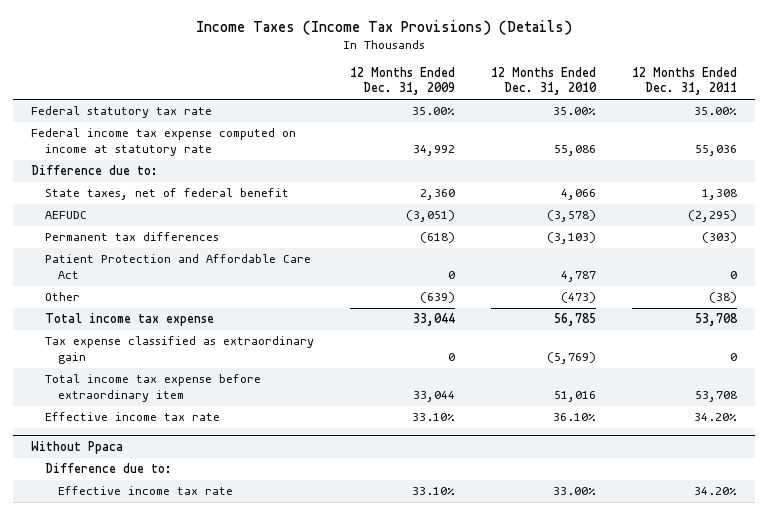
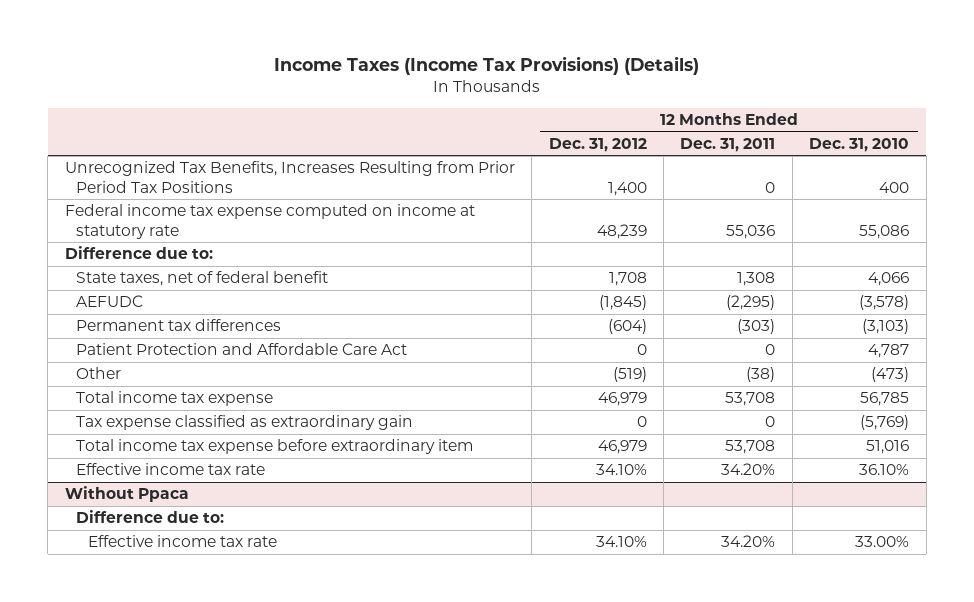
- | 12 Months Ended Dec. 31, 2009 | 12 Months Ended Dec. 31, 2010 | 12 Months Ended Dec. 31, 2011
+ | 12 Months Ended Dec. 31, 2012 | 12 Months Ended Dec. 31, 2011 | 12 Months Ended Dec. 31, 2010
- Federal statutory tax rate | 35.00% | 35.00% | 35.00%
+ Unrecognized Tax Benefits, Increases Resulting from Prior Period Tax Positions | 1,400 | 0 | 400

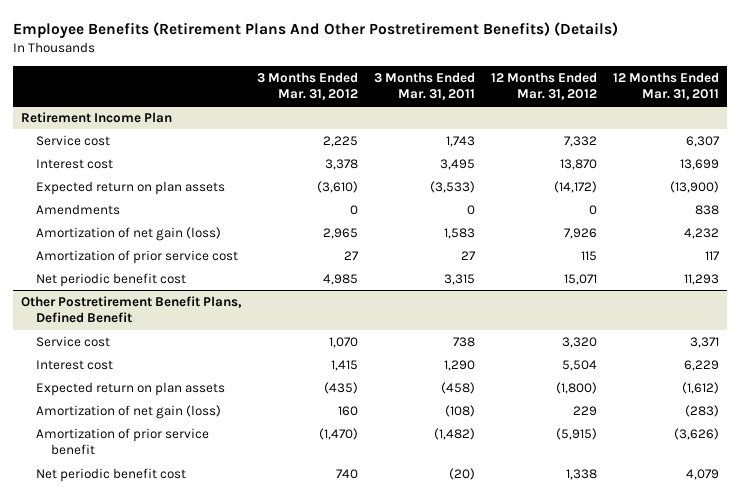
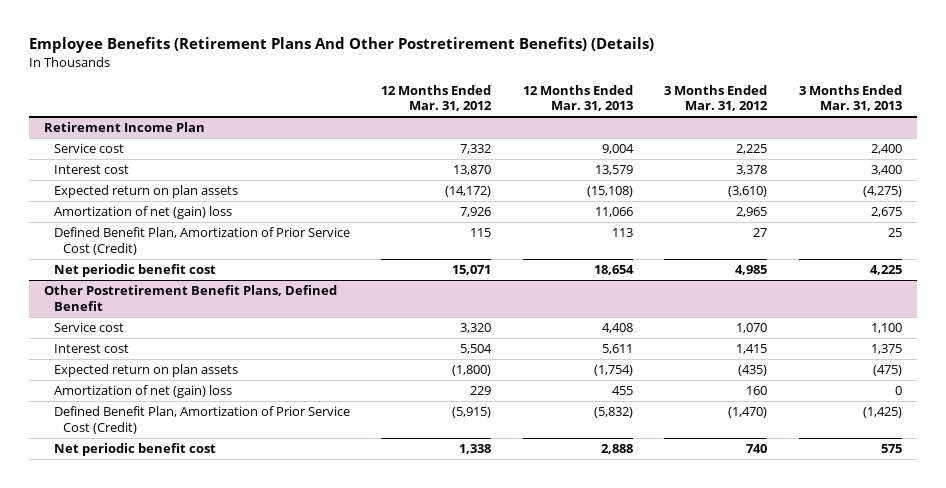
- | 3 Months Ended Mar. 31, 2012 | 3 Months Ended Mar. 31, 2011 | 12 Months Ended Mar. 31, 2012 | 12 Months Ended Mar. 31, 2011
+ | 12 Months Ended Mar. 31, 2012 | 12 Months Ended Mar. 31, 2013 | 3 Months Ended Mar. 31, 2012 | 3 Months Ended Mar. 31, 2013
@ Retirement Income Plan
- Amendments | 0 | 0 | 0 | 838
- Amortization of net gain (loss) | 2,965 | 1,583 | 7,926 | 4,232
- Amortization of prior service cost | 27 | 27 | 115 | 117
+ Amortization of net (gain) loss | 7,926 | 11,066 | 2,965 | 2,675
+ Defined Benefit Plan, Amortization of Prior Service Cost (Credit) | 115 | 113 | 27 | 25
@ Other Postretirement Benefit Plans, Defined Benefit
- Amortization of net gain (loss) | 160 | (108) | 229 | (283)
- Amortization of prior service benefit | (1,470) | (1,482) | (5,915) | (3,626)
+ Amortization of net (gain) loss | 229 | 455 | 160 | 0
+ Defined Benefit Plan, Amortization of Prior Service Cost (Credit) | (5,915) | (5,832) | (1,470) | (1,425)

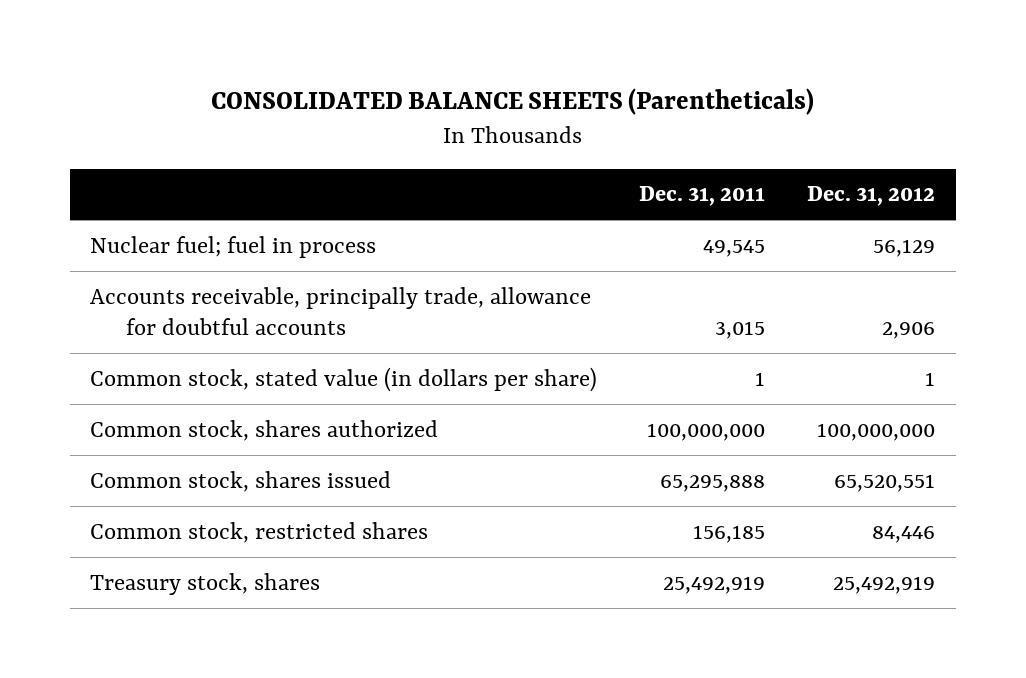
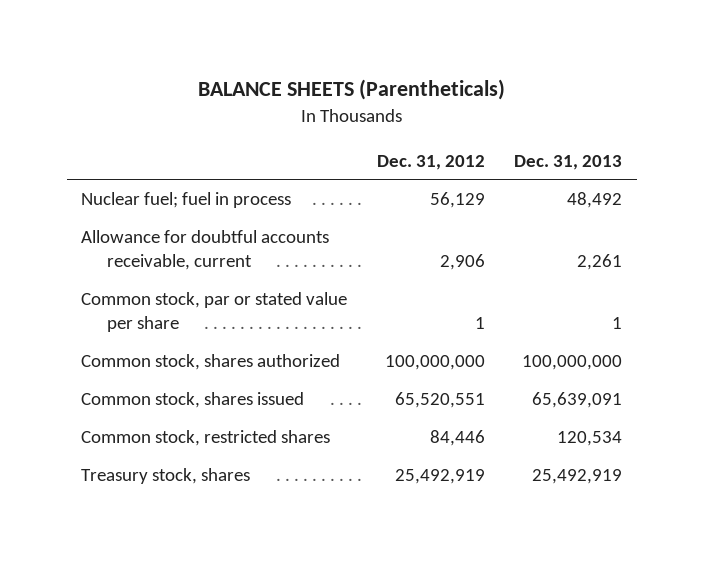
- CONSOLIDATED BALANCE SHEETS (Parentheticals)
+ BALANCE SHEETS (Parentheticals)
- | Dec. 31, 2011 | Dec. 31, 2012
+ | Dec. 31, 2012 | Dec. 31, 2013
- Accounts receivable, principally trade, allowance for doubtful accounts | 3,015 | 2,906
- Common stock, stated value (in dollars per share) | 1 | 1
+ Allowance for doubtful accounts receivable, current | 2,906 | 2,261
+ Common stock, par or stated value per share | 1 | 1

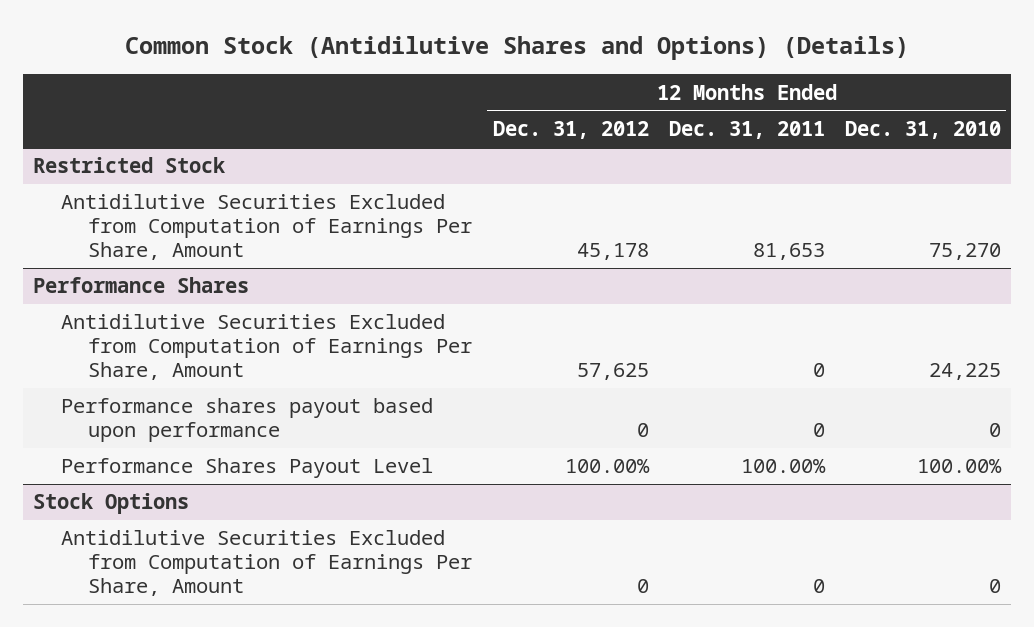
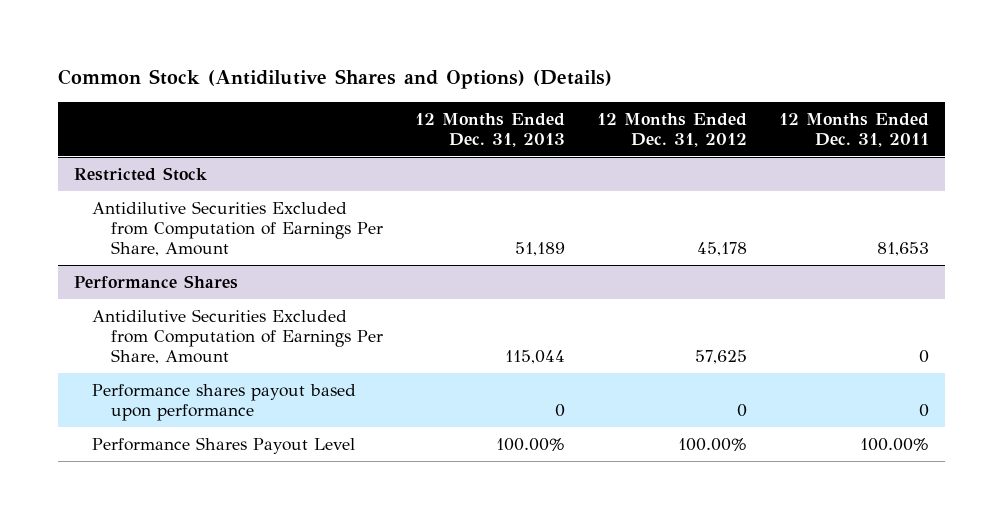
- | 12 Months Ended Dec. 31, 2012 | 12 Months Ended Dec. 31, 2011 | 12 Months Ended Dec. 31, 2010
+ | 12 Months Ended Dec. 31, 2013 | 12 Months Ended Dec. 31, 2012 | 12 Months Ended Dec. 31, 2011
- Stock Options
- Antidilutive Securities Excluded from Computation of Earnings Per Share, Amount | 0 | 0 | 0

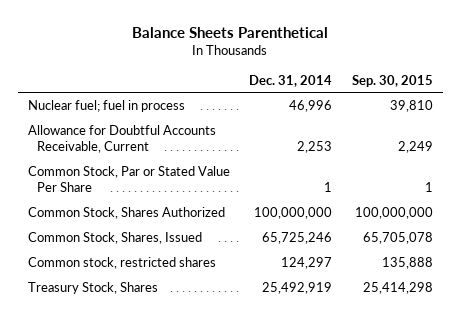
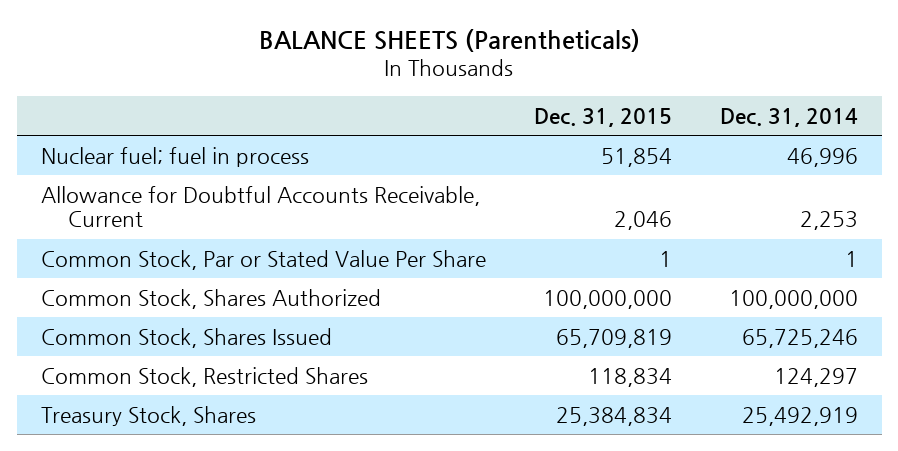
- Balance Sheets Parenthetical
+ BALANCE SHEETS (Parentheticals)
- | Dec. 31, 2014 | Sep. 30, 2015
+ | Dec. 31, 2015 | Dec. 31, 2014
- Common Stock, Shares, Issued | 65,725,246 | 65,705,078
- Common stock, restricted shares | 124,297 | 135,888
+ Common Stock, Shares Issued | 65,709,819 | 65,725,246
+ Common Stock, Restricted Shares | 118,834 | 124,297

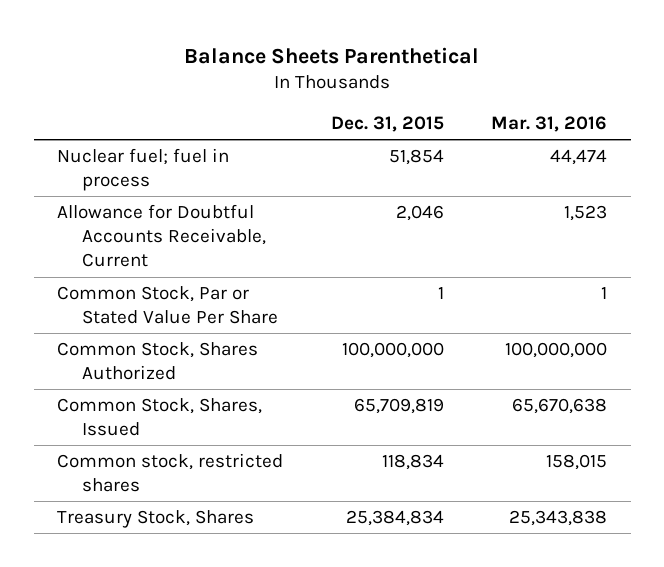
- BALANCE SHEETS (Parentheticals)
+ Balance Sheets Parenthetical
- | Dec. 31, 2015 | Dec. 31, 2014
+ | Dec. 31, 2015 | Mar. 31, 2016
- Common Stock, Shares Issued | 65,709,819 | 65,725,246
- Common Stock, Restricted Shares | 118,834 | 124,297
+ Common Stock, Shares, Issued | 65,709,819 | 65,670,638
+ Common stock, restricted shares | 118,834 | 158,015

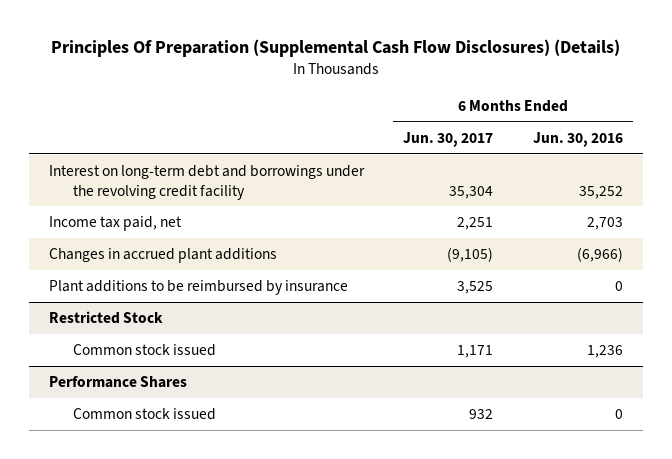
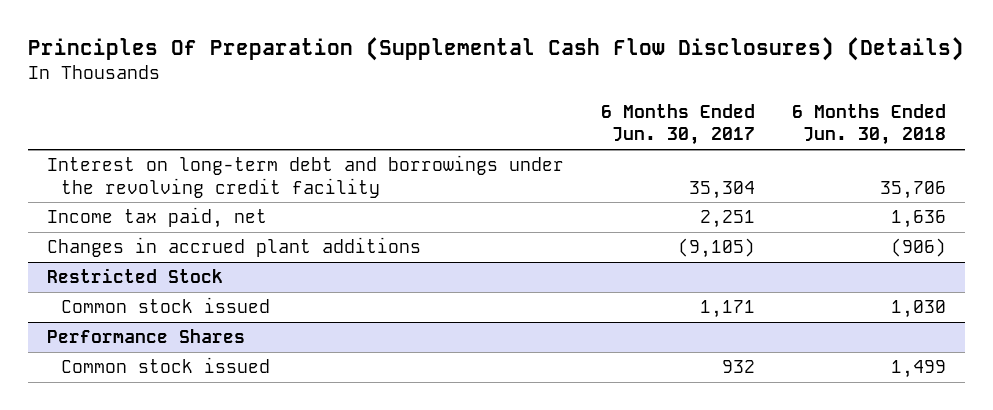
- | 6 Months Ended Jun. 30, 2017 | 6 Months Ended Jun. 30, 2016
+ | 6 Months Ended Jun. 30, 2017 | 6 Months Ended Jun. 30, 2018
- Plant additions to be reimbursed by insurance | 3,525 | 0

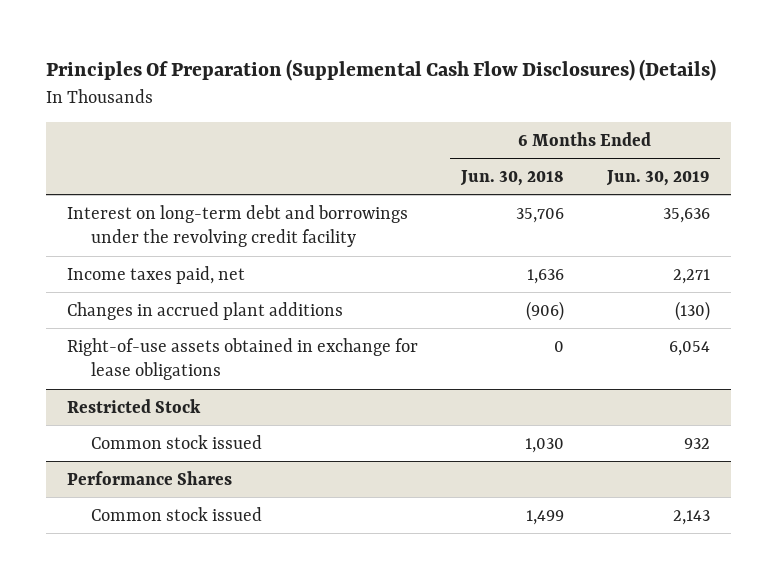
- | 6 Months Ended Jun. 30, 2017 | 6 Months Ended Jun. 30, 2018
+ | 6 Months Ended Jun. 30, 2018 | 6 Months Ended Jun. 30, 2019
- Income tax paid, net | 2,251 | 1,636
+ Income taxes paid, net | 1,636 | 2,271
+ Right-of-use assets obtained in exchange for lease obligations | 0 | 6,054

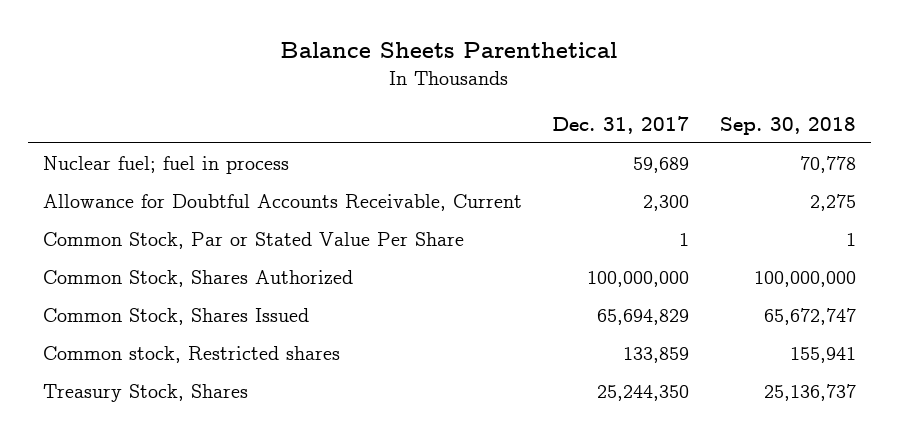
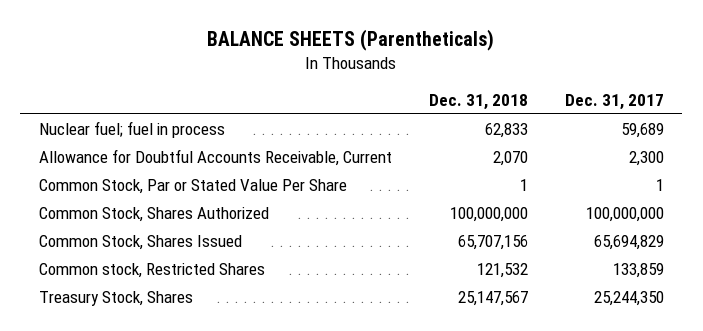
- Balance Sheets Parenthetical
+ BALANCE SHEETS (Parentheticals)
- | Dec. 31, 2017 | Sep. 30, 2018
+ | Dec. 31, 2018 | Dec. 31, 2017
- Common stock, Restricted shares | 133,859 | 155,941
+ Common stock, Restricted Shares | 121,532 | 133,859

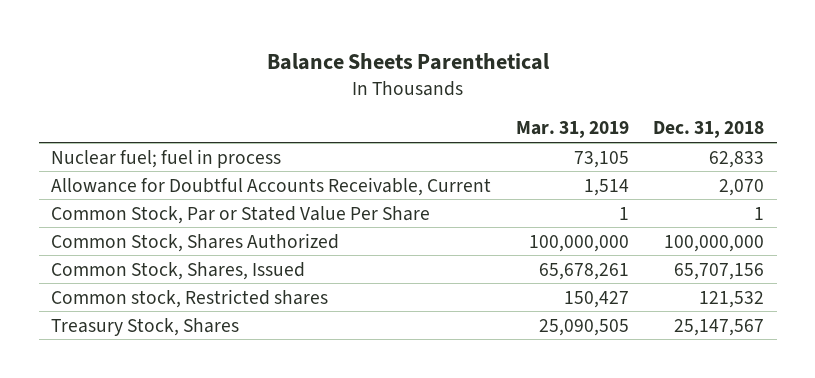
- BALANCE SHEETS (Parentheticals)
+ Balance Sheets Parenthetical
- | Dec. 31, 2018 | Dec. 31, 2017
+ | Mar. 31, 2019 | Dec. 31, 2018
- Common Stock, Shares Issued | 65,707,156 | 65,694,829
- Common stock, Restricted Shares | 121,532 | 133,859
+ Common Stock, Shares, Issued | 65,678,261 | 65,707,156
+ Common stock, Restricted shares | 150,427 | 121,532

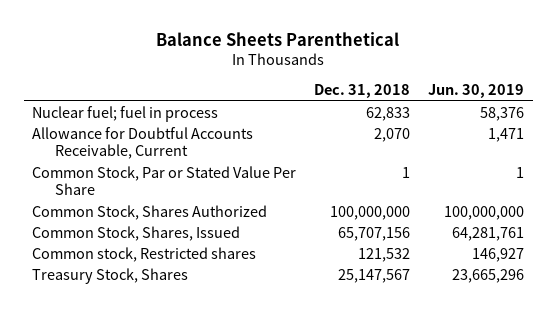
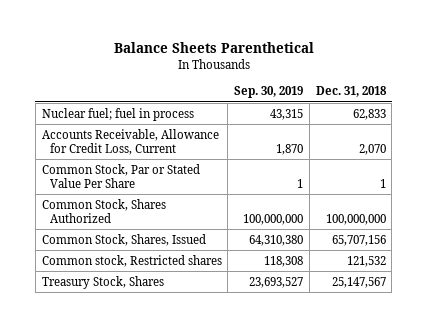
- | Dec. 31, 2018 | Jun. 30, 2019
+ | Sep. 30, 2019 | Dec. 31, 2018
- Allowance for Doubtful Accounts Receivable, Current | 2,070 | 1,471
+ Accounts Receivable, Allowance for Credit Loss, Current | 1,870 | 2,070

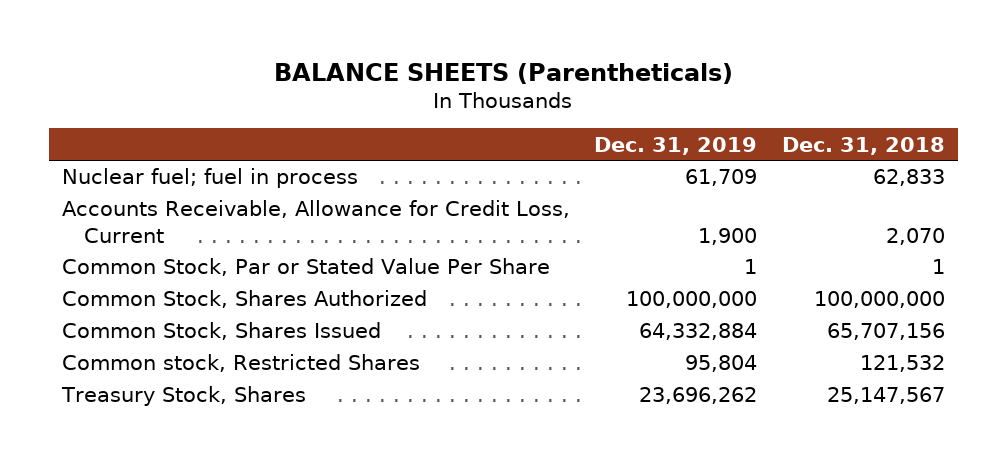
- Balance Sheets Parenthetical
+ BALANCE SHEETS (Parentheticals)
- | Sep. 30, 2019 | Dec. 31, 2018
+ | Dec. 31, 2019 | Dec. 31, 2018
- Common Stock, Shares, Issued | 64,310,380 | 65,707,156
- Common stock, Restricted shares | 118,308 | 121,532
+ Common Stock, Shares Issued | 64,332,884 | 65,707,156
+ Common stock, Restricted Shares | 95,804 | 121,532

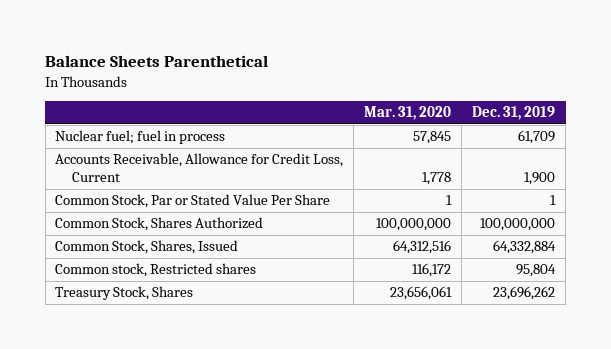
- BALANCE SHEETS (Parentheticals)
+ Balance Sheets Parenthetical
- | Dec. 31, 2019 | Dec. 31, 2018
+ | Mar. 31, 2020 | Dec. 31, 2019
- Common Stock, Shares Issued | 64,332,884 | 65,707,156
- Common stock, Restricted Shares | 95,804 | 121,532
+ Common Stock, Shares, Issued | 64,312,516 | 64,332,884
+ Common stock, Restricted shares | 116,172 | 95,804

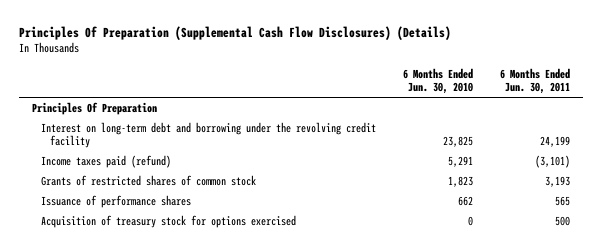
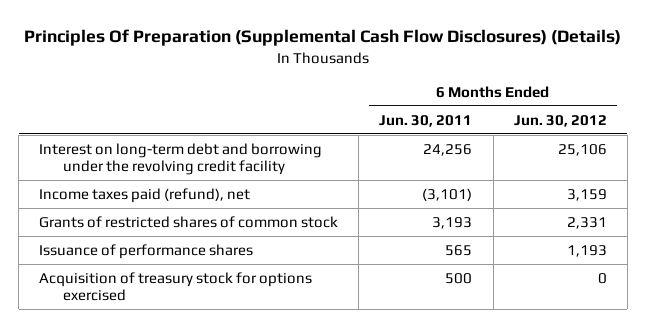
- | 6 Months Ended Jun. 30, 2010 | 6 Months Ended Jun. 30, 2011
+ | 6 Months Ended Jun. 30, 2011 | 6 Months Ended Jun. 30, 2012
- Principles Of Preparation
- Interest on long-term debt and borrowing under the revolving credit facility | 23,825 | 24,199
- Income taxes paid (refund) | 5,291 | (3,101)
+ Interest on long-term debt and borrowing under the revolving credit facility | 24,256 | 25,106
+ Income taxes paid (refund), net | (3,101) | 3,159

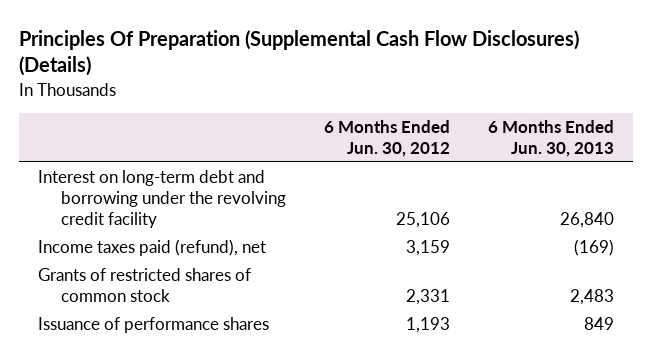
- | 6 Months Ended Jun. 30, 2011 | 6 Months Ended Jun. 30, 2012
+ | 6 Months Ended Jun. 30, 2012 | 6 Months Ended Jun. 30, 2013
- Acquisition of treasury stock for options exercised | 500 | 0

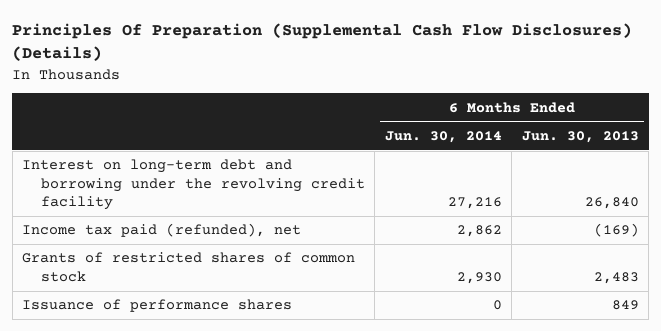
- | 6 Months Ended Jun. 30, 2012 | 6 Months Ended Jun. 30, 2013
+ | 6 Months Ended Jun. 30, 2014 | 6 Months Ended Jun. 30, 2013
- Income taxes paid (refund), net | 3,159 | (169)
+ Income tax paid (refunded), net | 2,862 | (169)

